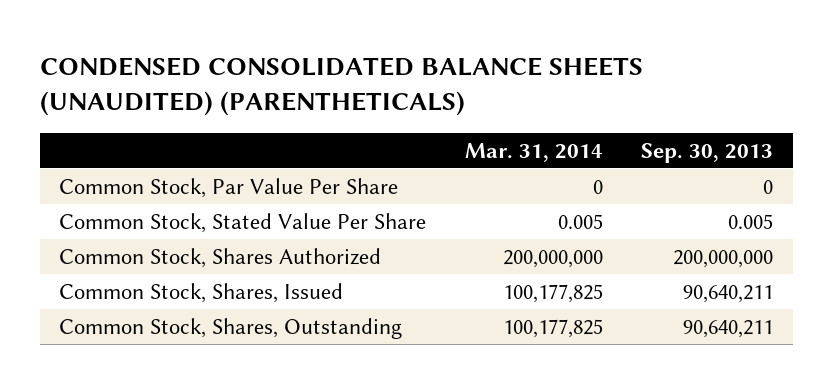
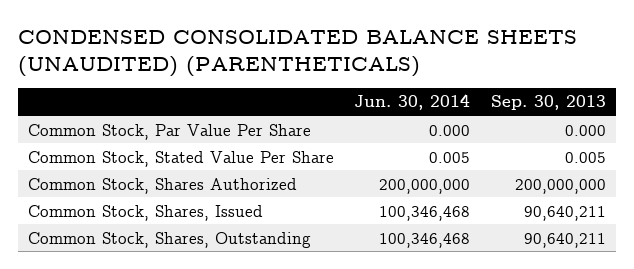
- | Mar. 31, 2014 | Sep. 30, 2013
+ | Jun. 30, 2014 | Sep. 30, 2013
- Common Stock, Par Value Per Share | 0 | 0
+ Common Stock, Par Value Per Share | 0.000 | 0.000

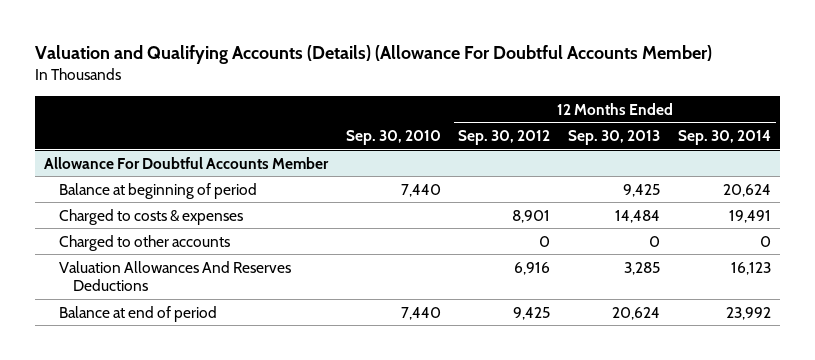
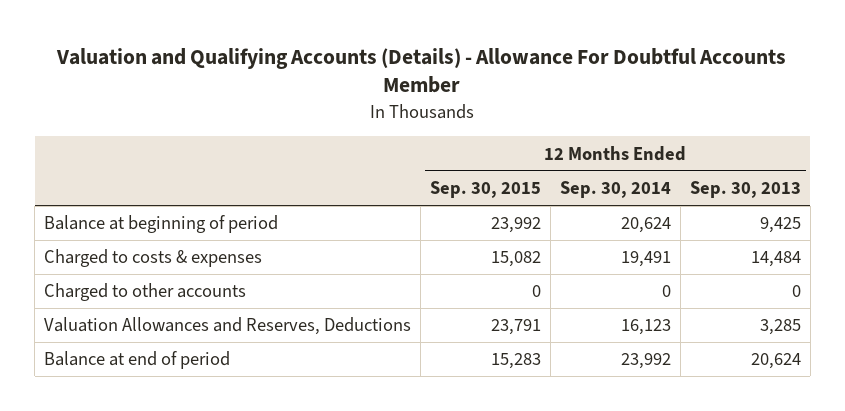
- Valuation and Qualifying Accounts (Details) (Allowance For Doubtful Accounts Member)
+ Valuation and Qualifying Accounts (Details) - Allowance For Doubtful Accounts Member
- | Sep. 30, 2010 | 12 Months Ended Sep. 30, 2012 | 12 Months Ended Sep. 30, 2013 | 12 Months Ended Sep. 30, 2014
+ | 12 Months Ended Sep. 30, 2015 | 12 Months Ended Sep. 30, 2014 | 12 Months Ended Sep. 30, 2013
- Allowance For Doubtful Accounts Member
- Valuation Allowances And Reserves Deductions | | 6,916 | 3,285 | 16,123
+ Valuation Allowances and Reserves, Deductions | 23,791 | 16,123 | 3,285

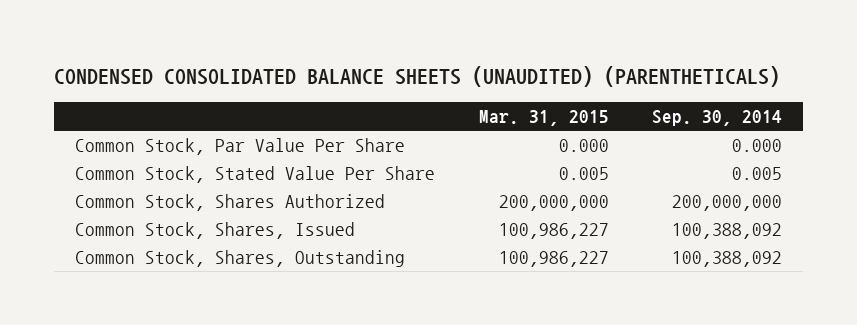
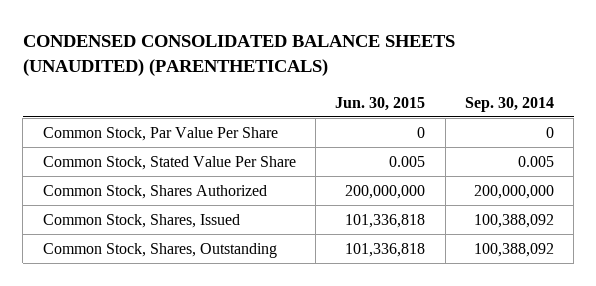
- | Mar. 31, 2015 | Sep. 30, 2014
+ | Jun. 30, 2015 | Sep. 30, 2014
- Common Stock, Par Value Per Share | 0.000 | 0.000
+ Common Stock, Par Value Per Share | 0 | 0

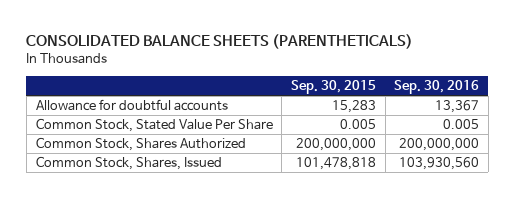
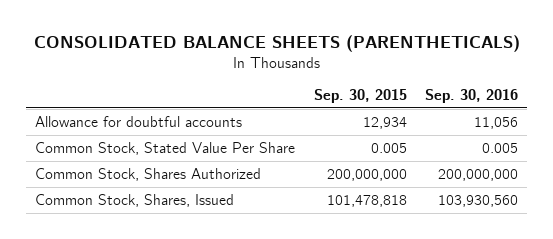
- Allowance for doubtful accounts | 15,283 | 13,367
+ Allowance for doubtful accounts | 12,934 | 11,056

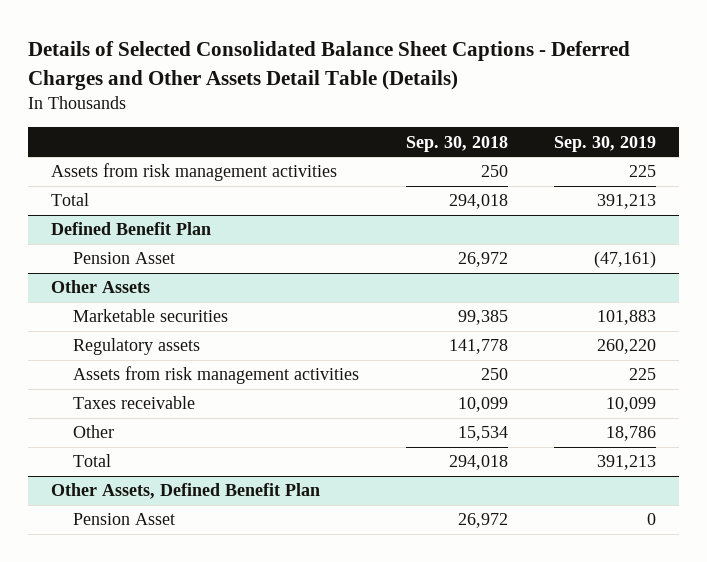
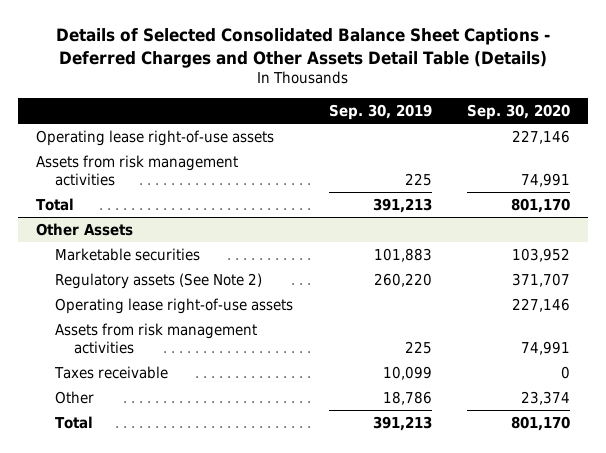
- | Sep. 30, 2018 | Sep. 30, 2019
+ | Sep. 30, 2019 | Sep. 30, 2020
+ Operating lease right-of-use assets | | 227,146
- Defined Benefit Plan
- Pension Asset | 26,972 | (47,161)
@ Other Assets
- Regulatory assets | 141,778 | 260,220
+ Regulatory assets (See Note 2) | 260,220 | 371,707
+ Operating lease right-of-use assets | | 227,146
- Other Assets, Defined Benefit Plan
- Pension Asset | 26,972 | 0

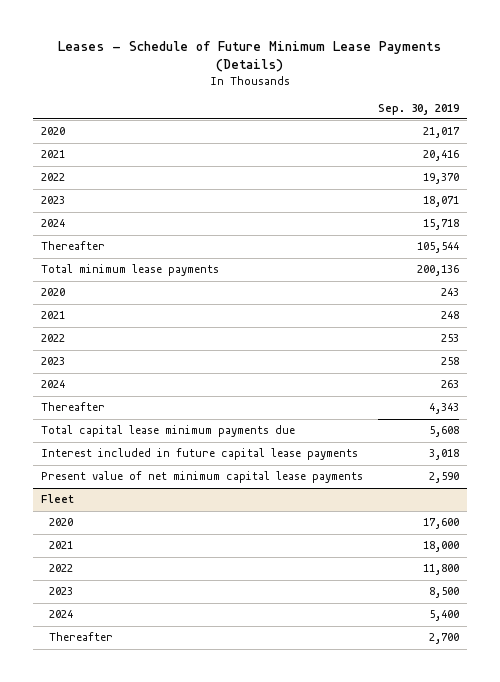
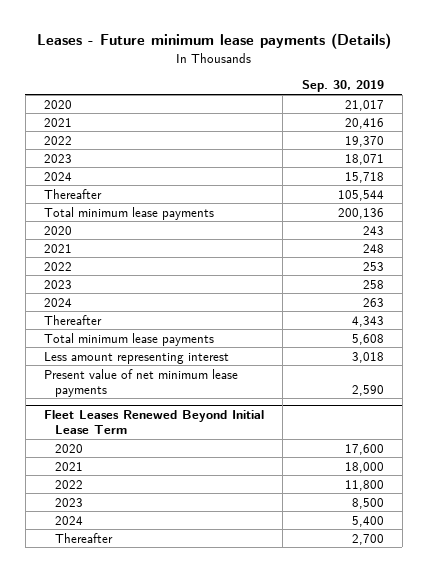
- Leases - Schedule of Future Minimum Lease Payments (Details)
+ Leases - Future minimum lease payments (Details)
- Total capital lease minimum payments due | 5,608
- Interest included in future capital lease payments | 3,018
- Present value of net minimum capital lease payments | 2,590
- Fleet
+ Total minimum lease payments | 5,608
+ Less amount representing interest | 3,018
+ Present value of net minimum lease payments | 2,590
+ Fleet Leases Renewed Beyond Initial Lease Term

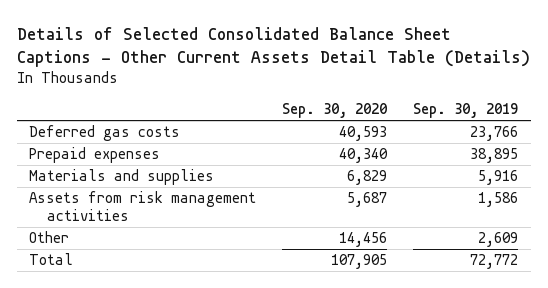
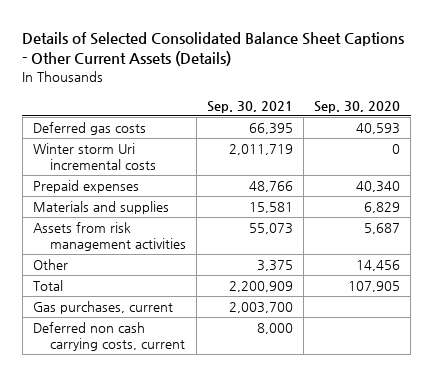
- Details of Selected Consolidated Balance Sheet Captions - Other Current Assets Detail Table (Details)
+ Details of Selected Consolidated Balance Sheet Captions - Other Current Assets (Details)
- | Sep. 30, 2020 | Sep. 30, 2019
+ | Sep. 30, 2021 | Sep. 30, 2020
+ Winter storm Uri incremental costs | 2,011,719 | 0
+ Gas purchases, current | 2,003,700 |
+ Deferred non cash carrying costs, current | 8,000 |

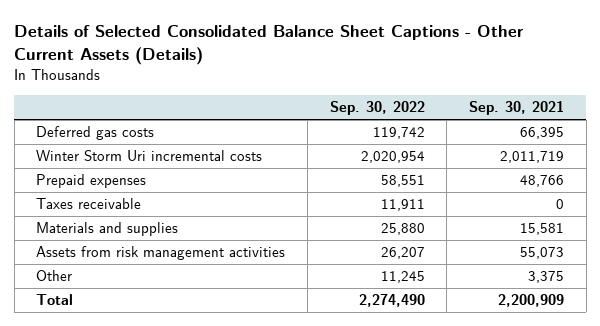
- | Sep. 30, 2021 | Sep. 30, 2020
+ | Sep. 30, 2022 | Sep. 30, 2021
- Winter storm Uri incremental costs | 2,011,719 | 0
+ Winter Storm Uri incremental costs | 2,020,954 | 2,011,719
+ Taxes receivable | 11,911 | 0
- Gas purchases, current | 2,003,700 |
- Deferred non cash carrying costs, current | 8,000 |

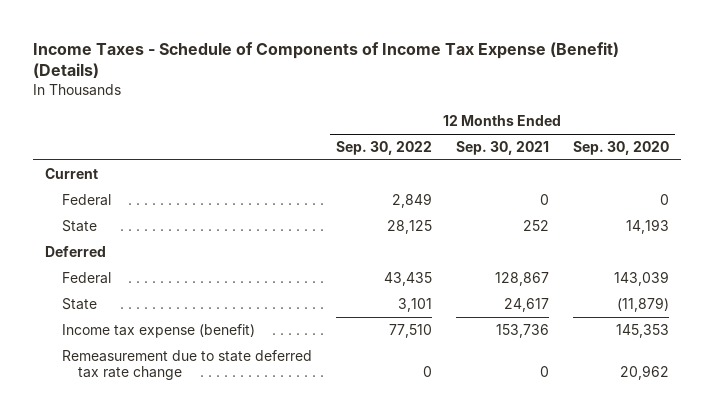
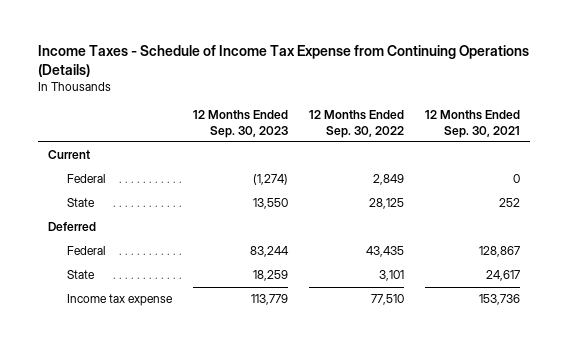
- Income Taxes - Schedule of Components of Income Tax Expense (Benefit) (Details)
+ Income Taxes - Schedule of Income Tax Expense from Continuing Operations (Details)
- | 12 Months Ended Sep. 30, 2022 | 12 Months Ended Sep. 30, 2021 | 12 Months Ended Sep. 30, 2020
+ | 12 Months Ended Sep. 30, 2023 | 12 Months Ended Sep. 30, 2022 | 12 Months Ended Sep. 30, 2021
- Income tax expense (benefit) | 77,510 | 153,736 | 145,353
- Remeasurement due to state deferred tax rate change | 0 | 0 | 20,962
+ Income tax expense | 113,779 | 77,510 | 153,736

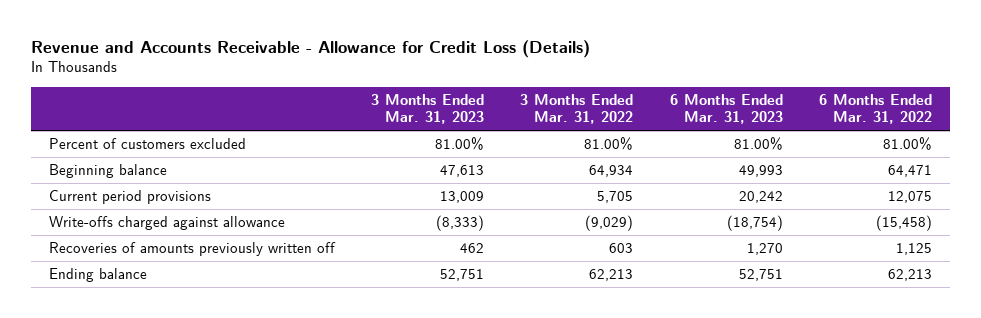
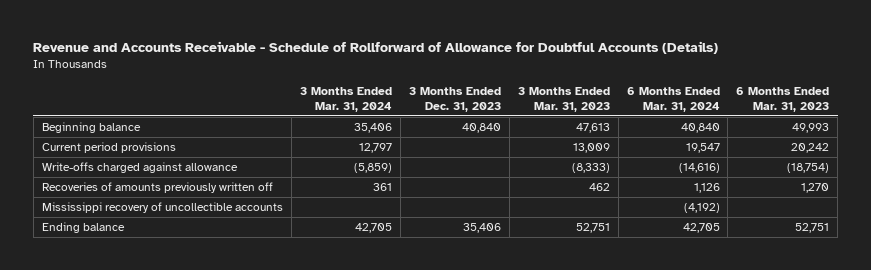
- Revenue and Accounts Receivable - Allowance for Credit Loss (Details)
+ Revenue and Accounts Receivable - Schedule of Rollforward of Allowance for Doubtful Accounts (Details)
- | 3 Months Ended Mar. 31, 2023 | 3 Months Ended Mar. 31, 2022 | 6 Months Ended Mar. 31, 2023 | 6 Months Ended Mar. 31, 2022
+ | 3 Months Ended Mar. 31, 2024 | 3 Months Ended Dec. 31, 2023 | 3 Months Ended Mar. 31, 2023 | 6 Months Ended Mar. 31, 2024 | 6 Months Ended Mar. 31, 2023
- Percent of customers excluded | 81.00% | 81.00% | 81.00% | 81.00%
+ Mississippi recovery of uncollectible accounts | | | | (4,192) |

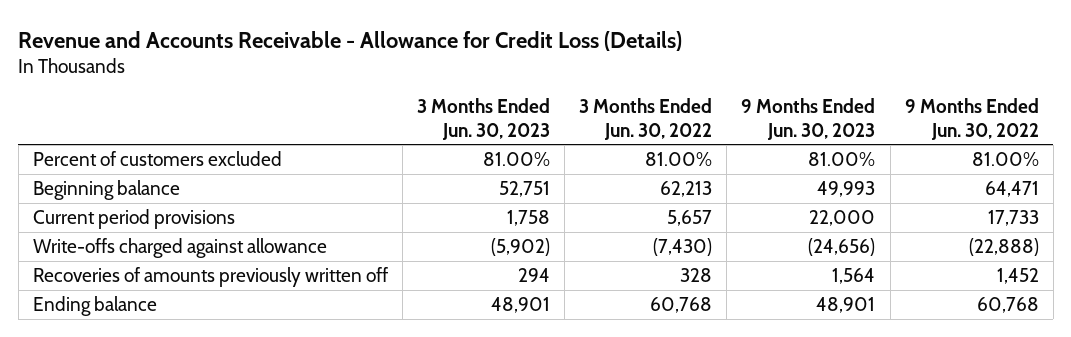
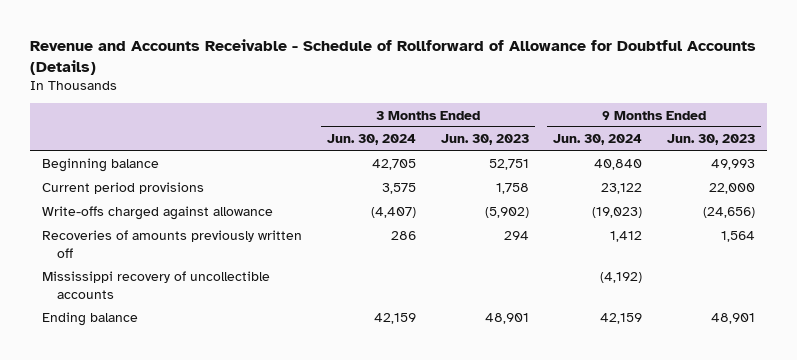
- Revenue and Accounts Receivable - Allowance for Credit Loss (Details)
+ Revenue and Accounts Receivable - Schedule of Rollforward of Allowance for Doubtful Accounts (Details)
- | 3 Months Ended Jun. 30, 2023 | 3 Months Ended Jun. 30, 2022 | 9 Months Ended Jun. 30, 2023 | 9 Months Ended Jun. 30, 2022
+ | 3 Months Ended Jun. 30, 2024 | 3 Months Ended Jun. 30, 2023 | 9 Months Ended Jun. 30, 2024 | 9 Months Ended Jun. 30, 2023
- Percent of customers excluded | 81.00% | 81.00% | 81.00% | 81.00%
+ Mississippi recovery of uncollectible accounts | | | (4,192) |

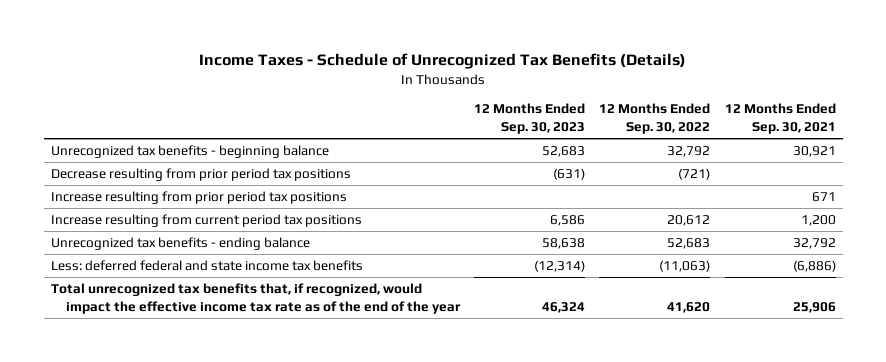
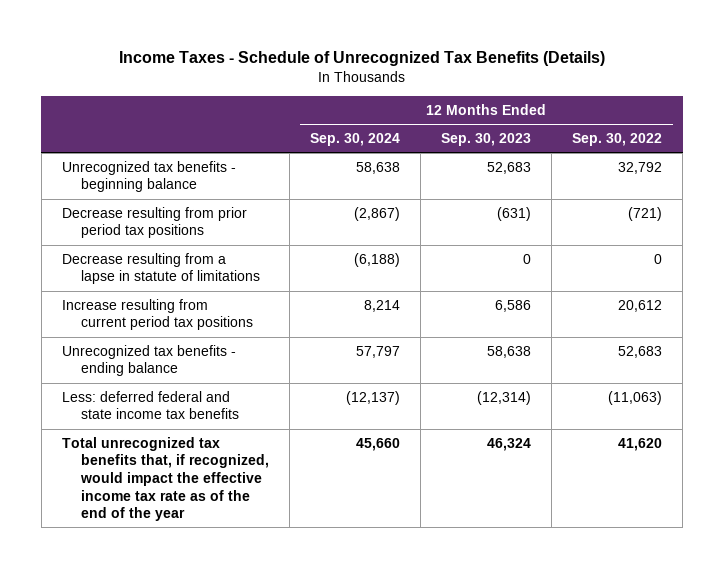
- | 12 Months Ended Sep. 30, 2023 | 12 Months Ended Sep. 30, 2022 | 12 Months Ended Sep. 30, 2021
+ | 12 Months Ended Sep. 30, 2024 | 12 Months Ended Sep. 30, 2023 | 12 Months Ended Sep. 30, 2022
- Increase resulting from prior period tax positions | | | 671
+ Decrease resulting from a lapse in statute of limitations | (6,188) | 0 | 0

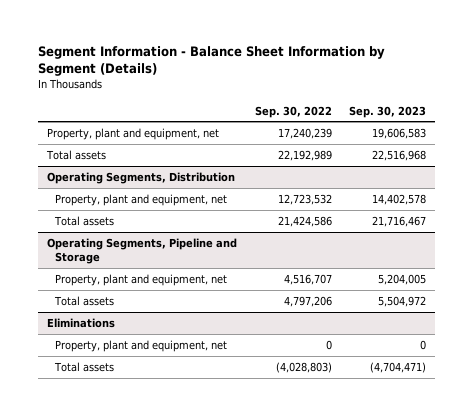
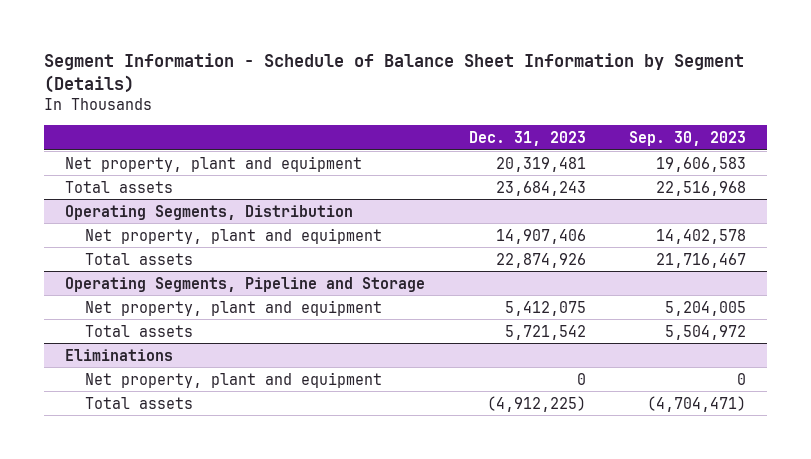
- Segment Information - Balance Sheet Information by Segment (Details)
+ Segment Information - Schedule of Balance Sheet Information by Segment (Details)
- | Sep. 30, 2022 | Sep. 30, 2023
+ | Dec. 31, 2023 | Sep. 30, 2023
- Property, plant and equipment, net | 17,240,239 | 19,606,583
+ Net property, plant and equipment | 20,319,481 | 19,606,583
@ Operating Segments, Distribution
- Property, plant and equipment, net | 12,723,532 | 14,402,578
+ Net property, plant and equipment | 14,907,406 | 14,402,578
@ Operating Segments, Pipeline and Storage
- Property, plant and equipment, net | 4,516,707 | 5,204,005
+ Net property, plant and equipment | 5,412,075 | 5,204,005
@ Eliminations
- Property, plant and equipment, net | 0 | 0
+ Net property, plant and equipment | 0 | 0

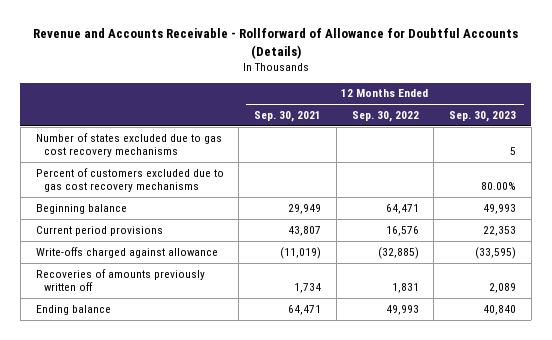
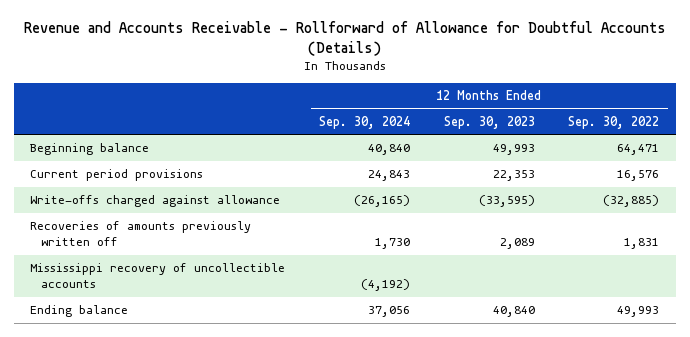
- | 12 Months Ended Sep. 30, 2021 | 12 Months Ended Sep. 30, 2022 | 12 Months Ended Sep. 30, 2023
+ | 12 Months Ended Sep. 30, 2024 | 12 Months Ended Sep. 30, 2023 | 12 Months Ended Sep. 30, 2022
- Number of states excluded due to gas cost recovery mechanisms | | | 5
- Percent of customers excluded due to gas cost recovery mechanisms | | | 80.00%
+ Mississippi recovery of uncollectible accounts | (4,192) | |

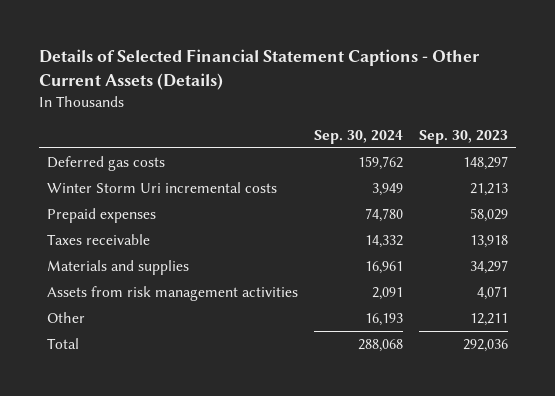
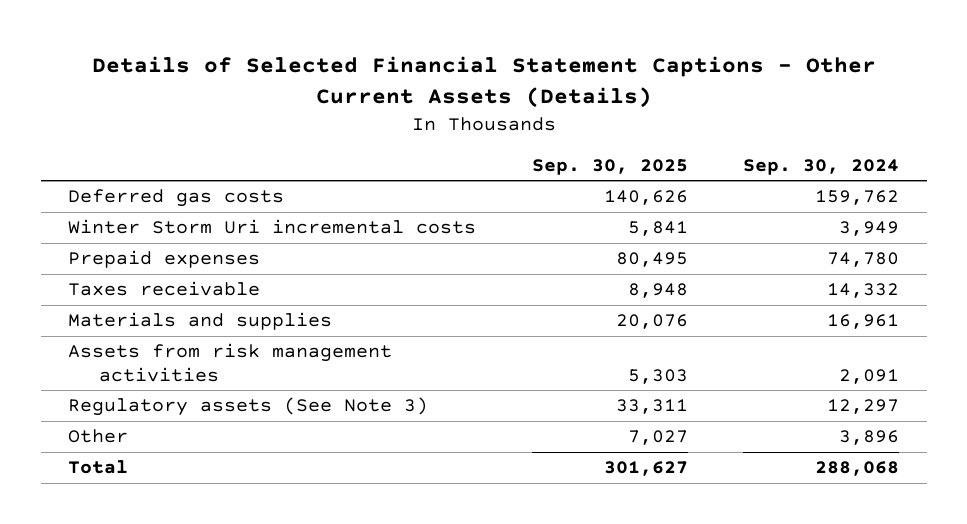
- | Sep. 30, 2024 | Sep. 30, 2023
+ | Sep. 30, 2025 | Sep. 30, 2024
- Other | 16,193 | 12,211
+ Regulatory assets (See Note 3) | 33,311 | 12,297
+ Other | 7,027 | 3,896

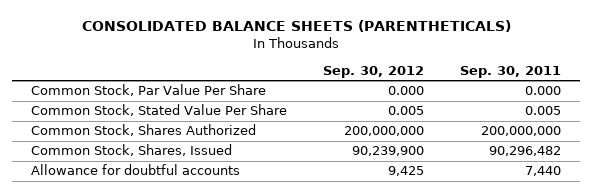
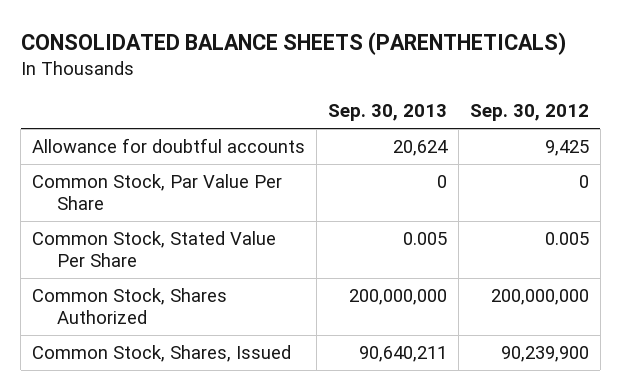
- | Sep. 30, 2012 | Sep. 30, 2011
+ | Sep. 30, 2013 | Sep. 30, 2012
- Common Stock, Par Value Per Share | 0.000 | 0.000
moved up: Allowance for doubtful accounts | 20,624 | 9,425
+ Common Stock, Par Value Per Share | 0 | 0

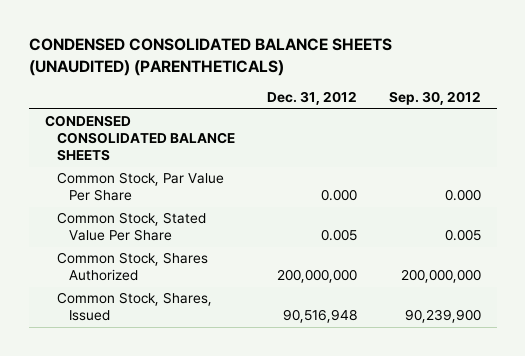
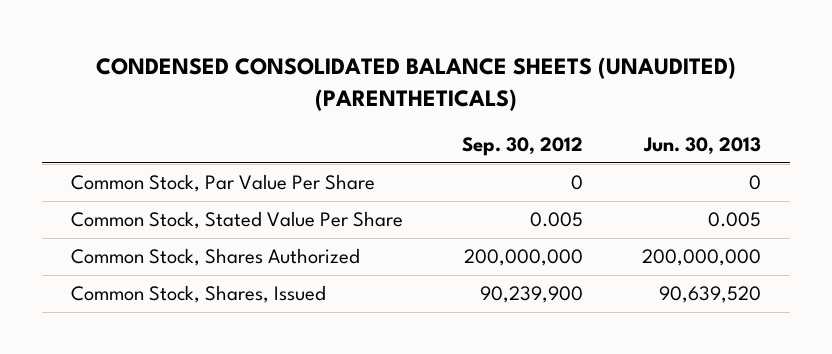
- | Dec. 31, 2012 | Sep. 30, 2012
+ | Sep. 30, 2012 | Jun. 30, 2013
- CONDENSED CONSOLIDATED BALANCE SHEETS
- Common Stock, Par Value Per Share | 0.000 | 0.000
+ Common Stock, Par Value Per Share | 0 | 0

